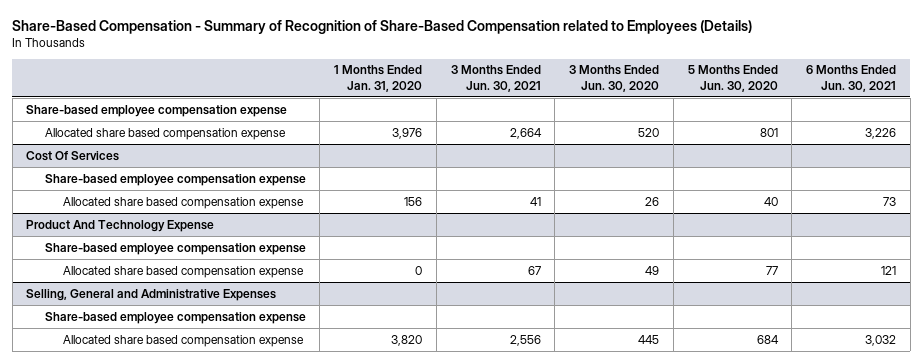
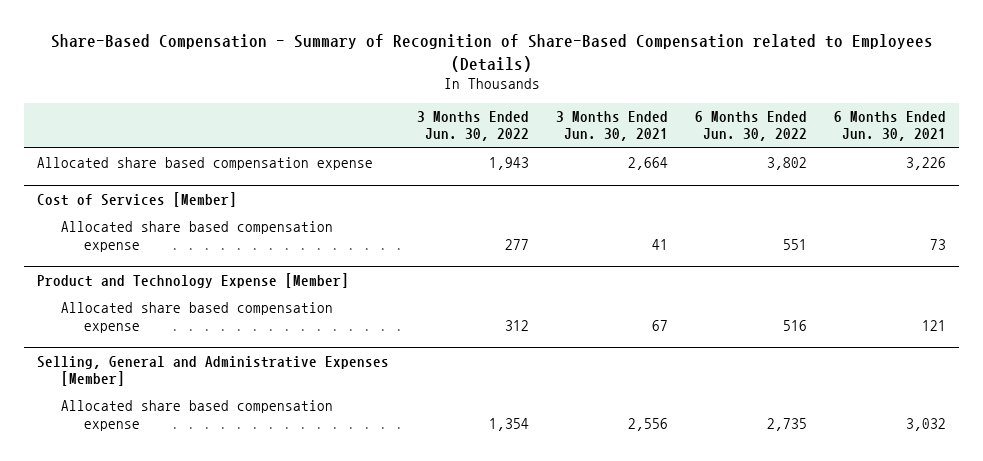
- | 1 Months Ended Jan. 31, 2020 | 3 Months Ended Jun. 30, 2021 | 3 Months Ended Jun. 30, 2020 | 5 Months Ended Jun. 30, 2020 | 6 Months Ended Jun. 30, 2021
+ | 3 Months Ended Jun. 30, 2022 | 3 Months Ended Jun. 30, 2021 | 6 Months Ended Jun. 30, 2022 | 6 Months Ended Jun. 30, 2021
- Share-based employee compensation expense
- Cost Of Services
- Share-based employee compensation expense
+ Cost of Services [Member]
- Product And Technology Expense
- Share-based employee compensation expense
+ Product and Technology Expense [Member]
- Selling, General and Administrative Expenses
- Share-based employee compensation expense
+ Selling, General and Administrative Expenses [Member]

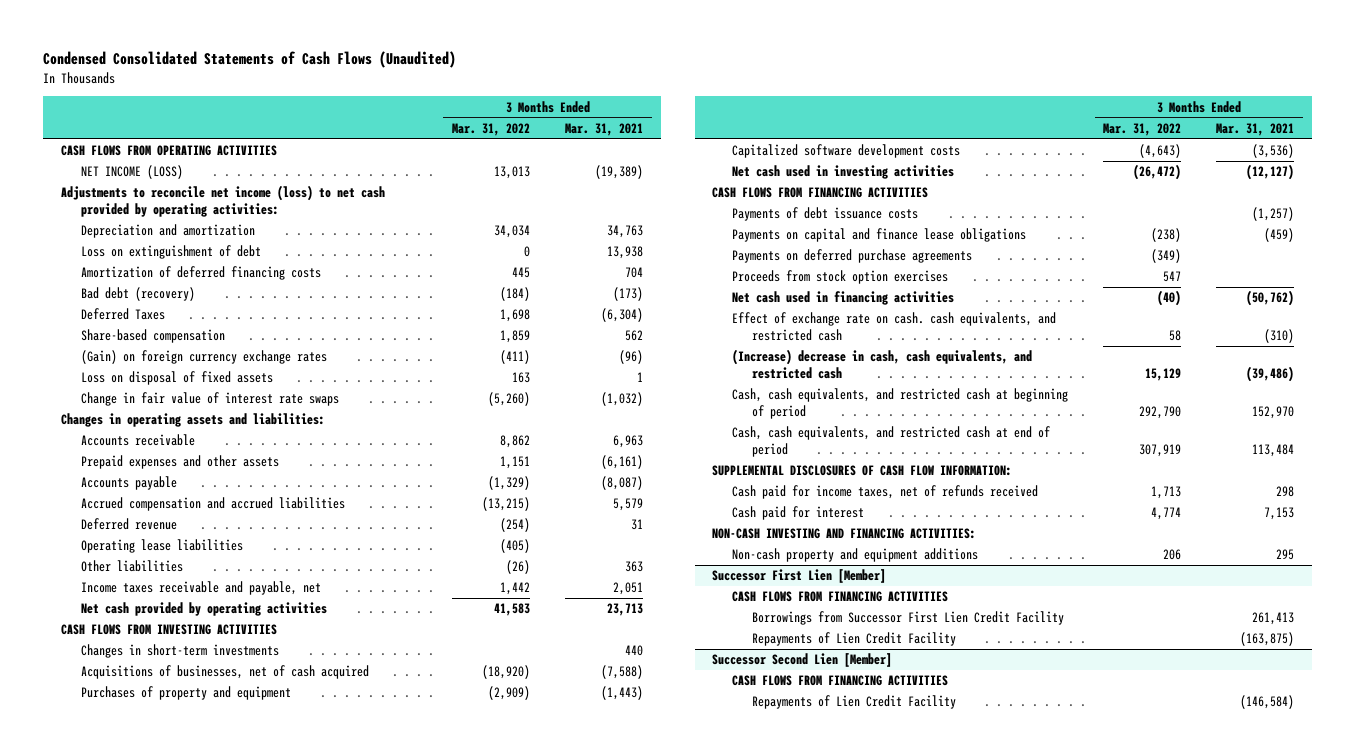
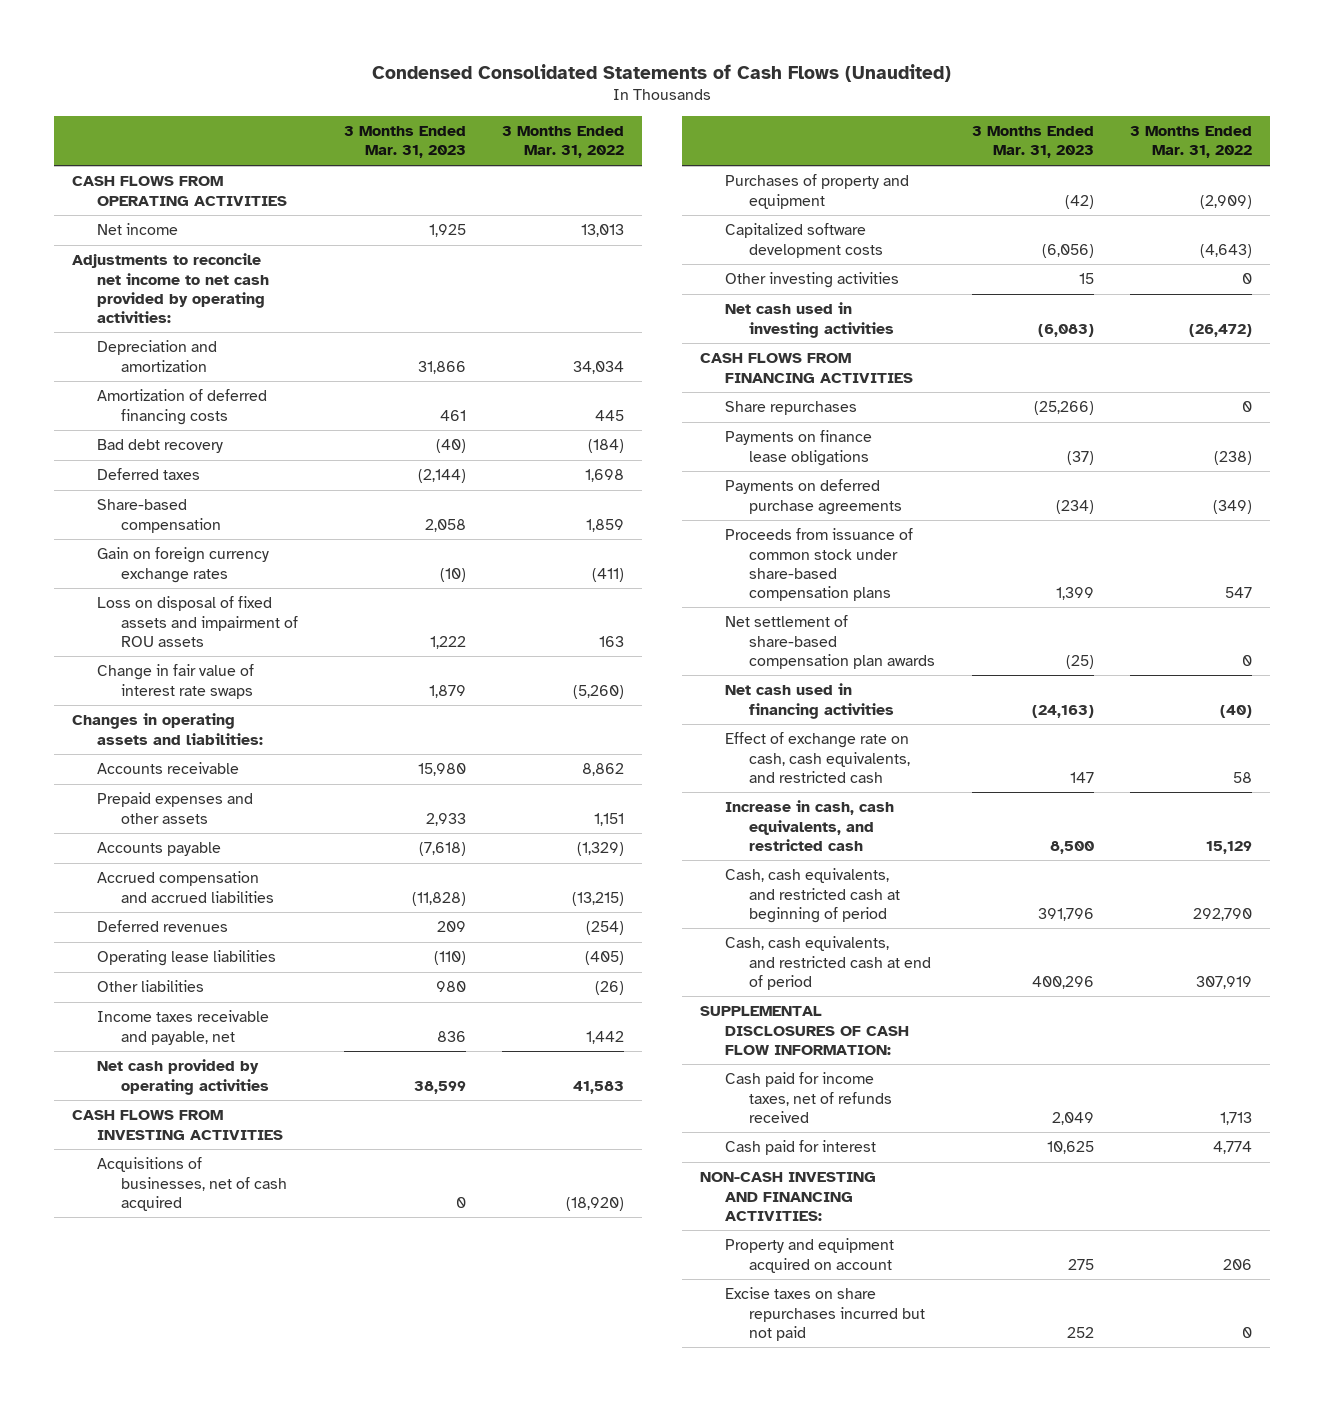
- | 3 Months Ended Mar. 31, 2022 | 3 Months Ended Mar. 31, 2021
+ | 3 Months Ended Mar. 31, 2023 | 3 Months Ended Mar. 31, 2022
- NET INCOME (LOSS) | 13,013 | (19,389)
- Adjustments to reconcile net income (loss) to net cash provided by operating activities:
+ Net income | 1,925 | 13,013
+ Adjustments to reconcile net income to net cash provided by operating activities:
- Loss on extinguishment of debt | 0 | 13,938
- Bad debt (recovery) | (184) | (173)
- Deferred Taxes | 1,698 | (6,304)
+ Bad debt recovery | (40) | (184)
+ Deferred taxes | (2,144) | 1,698
- (Gain) on foreign currency exchange rates | (411) | (96)
- Loss on disposal of fixed assets | 163 | 1
+ Gain on foreign currency exchange rates | (10) | (411)
+ Loss on disposal of fixed assets and impairment of ROU assets | 1,222 | 163
- Deferred revenue | (254) | 31
+ Deferred revenues | 209 | (254)
- Changes in short-term investments | | 440
+ Other investing activities | 15 | 0
- Payments of debt issuance costs | | (1,257)
- Payments on capital and finance lease obligations | (238) | (459)
+ Share repurchases | (25,266) | 0
+ Payments on finance lease obligations | (37) | (238)
- Proceeds from stock option exercises | 547 |
+ Proceeds from issuance of common stock under share-based compensation plans | 1,399 | 547
+ Net settlement of share-based compensation plan awards | (25) | 0
- Effect of exchange rate on cash. cash equivalents, and restricted cash | 58 | (310)
- (Increase) decrease in cash, cash equivalents, and restricted cash | 15,129 | (39,486)
+ Effect of exchange rate on cash, cash equivalents, and restricted cash | 147 | 58
+ Increase in cash, cash equivalents, and restricted cash | 8,500 | 15,129
- Non-cash property and equipment additions | 206 | 295
- Successor First Lien [Member]
- CASH FLOWS FROM FINANCING ACTIVITIES
- Borrowings from Successor First Lien Credit Facility | | 261,413
- Repayments of Lien Credit Facility | | (163,875)
- Successor Second Lien [Member]
- CASH FLOWS FROM FINANCING ACTIVITIES
- Repayments of Lien Credit Facility | | (146,584)
+ Property and equipment acquired on account | 275 | 206
+ Excise taxes on share repurchases incurred but not paid | 252 | 0

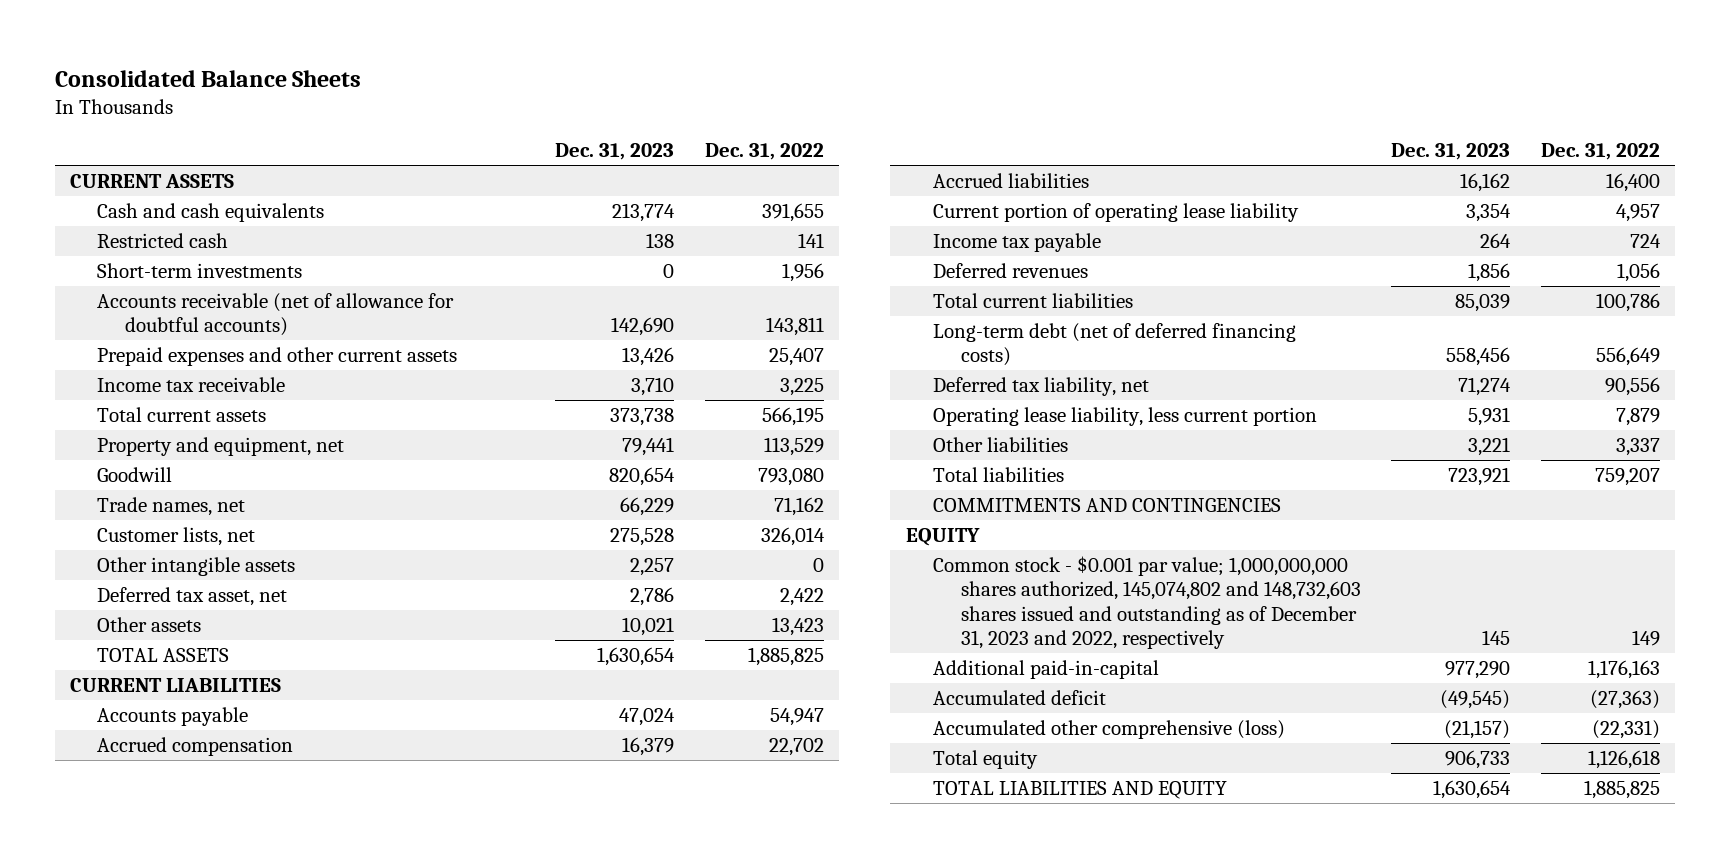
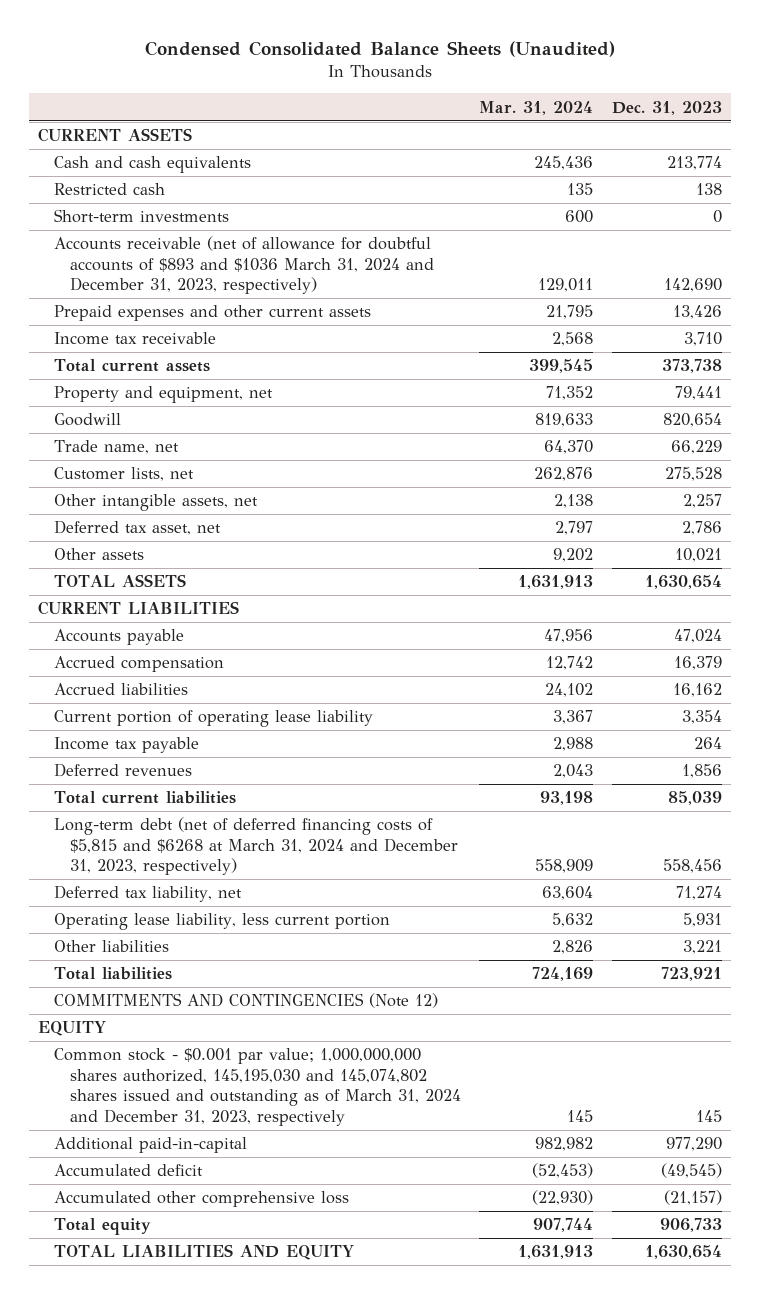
- Consolidated Balance Sheets
+ Condensed Consolidated Balance Sheets (Unaudited)
- | Dec. 31, 2023 | Dec. 31, 2022
+ | Mar. 31, 2024 | Dec. 31, 2023
- Accounts receivable (net of allowance for doubtful accounts) | 142,690 | 143,811
+ Accounts receivable (net of allowance for doubtful accounts of $893 and $1036 March 31, 2024 and December 31, 2023, respectively) | 129,011 | 142,690
- Trade names, net | 66,229 | 71,162
+ Trade name, net | 64,370 | 66,229
- Other intangible assets | 2,257 | 0
+ Other intangible assets, net | 2,138 | 2,257
- Long-term debt (net of deferred financing costs) | 558,456 | 556,649
+ Long-term debt (net of deferred financing costs of $5,815 and $6268 at March 31, 2024 and December 31, 2023, respectively) | 558,909 | 558,456
- COMMITMENTS AND CONTINGENCIES
+ COMMITMENTS AND CONTINGENCIES (Note 12)
- Common stock - $0.001 par value; 1,000,000,000 shares authorized, 145,074,802 and 148,732,603 shares issued and outstanding as of December 31, 2023 and 2022, respectively | 145 | 149
+ Common stock - $0.001 par value; 1,000,000,000 shares authorized, 145,195,030 and 145,074,802 shares issued and outstanding as of March 31, 2024 and December 31, 2023, respectively | 145 | 145
- Accumulated other comprehensive (loss) | (21,157) | (22,331)
+ Accumulated other comprehensive loss | (22,930) | (21,157)

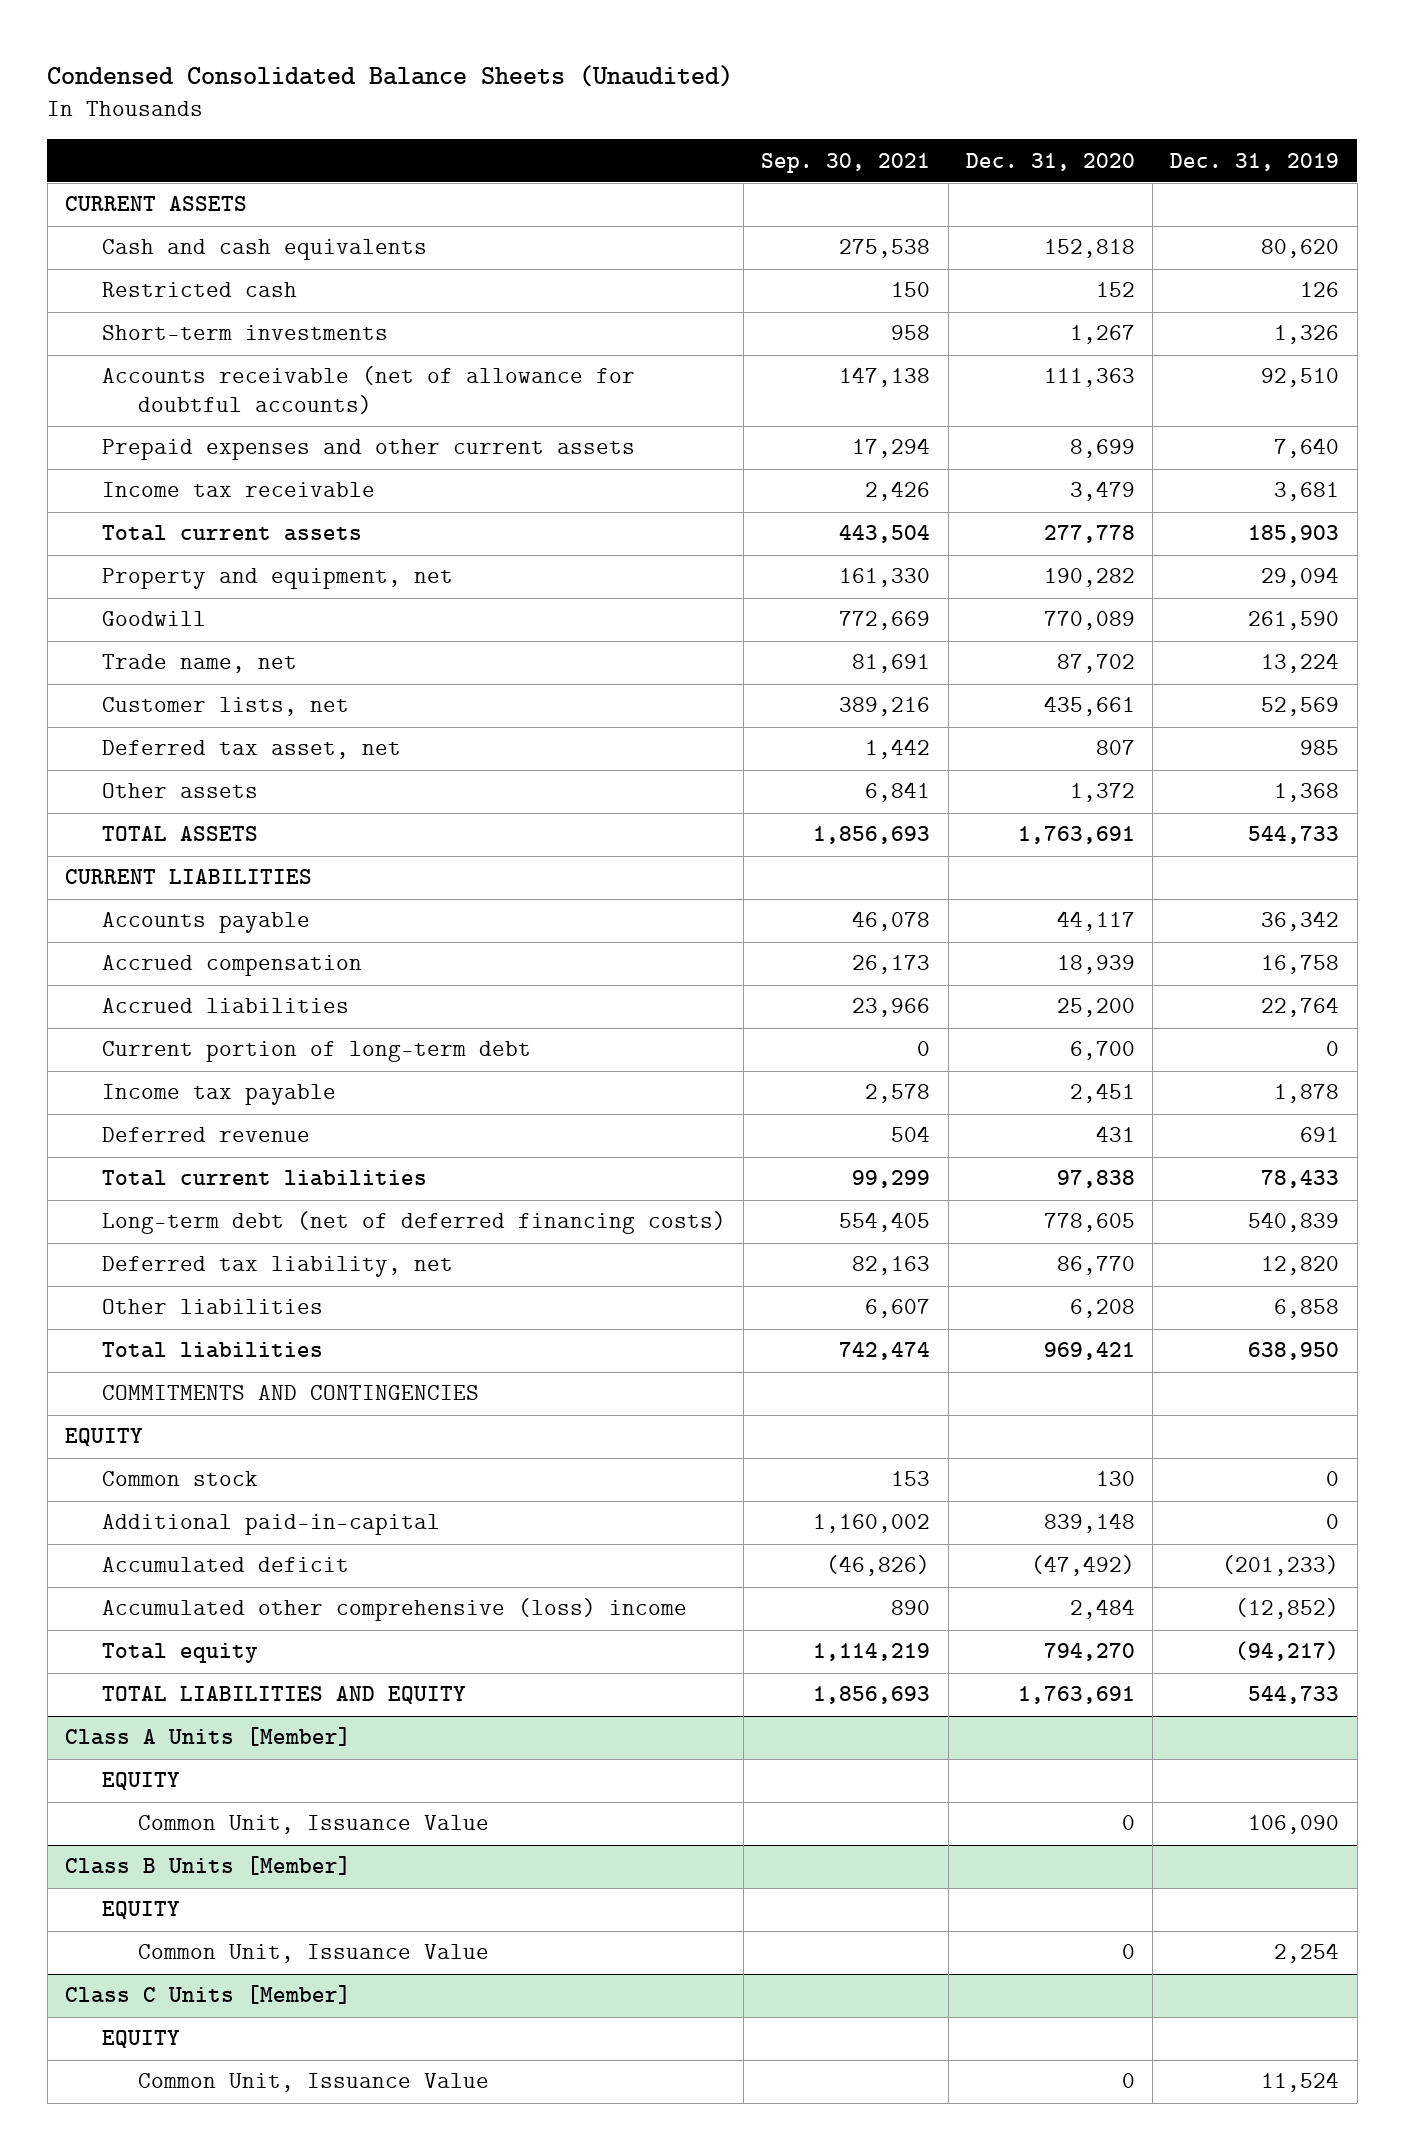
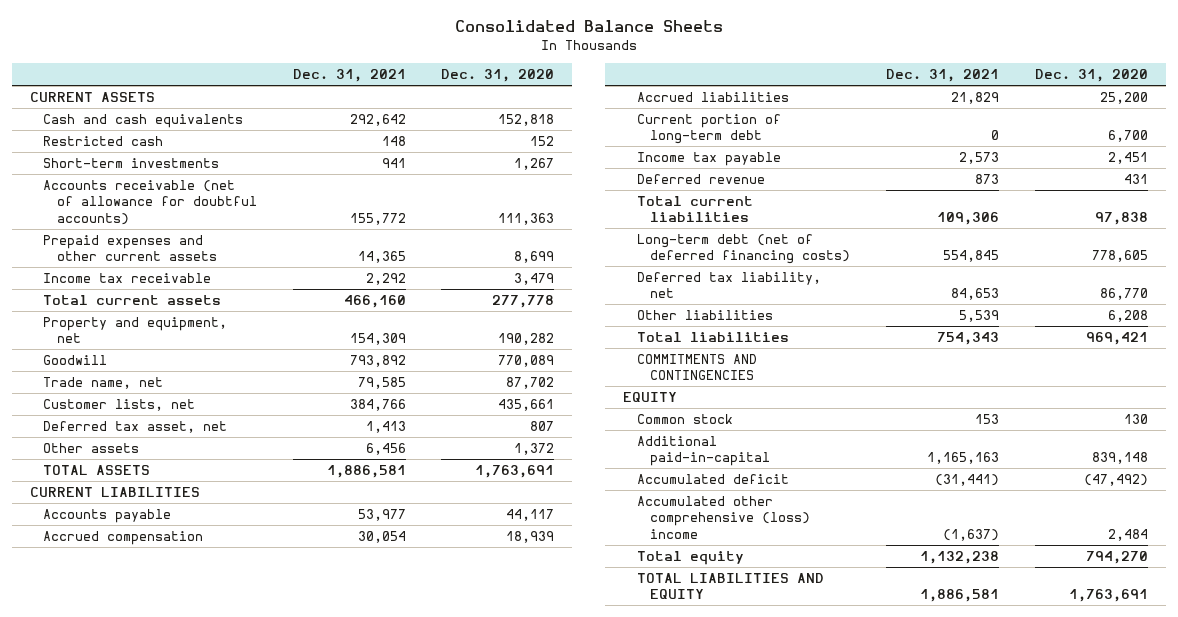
- Condensed Consolidated Balance Sheets (Unaudited)
+ Consolidated Balance Sheets
- | Sep. 30, 2021 | Dec. 31, 2020 | Dec. 31, 2019
+ | Dec. 31, 2021 | Dec. 31, 2020
- Class A Units [Member]
- EQUITY
- Common Unit, Issuance Value | | 0 | 106,090
- Class B Units [Member]
- EQUITY
- Common Unit, Issuance Value | | 0 | 2,254
- Class C Units [Member]
- EQUITY
- Common Unit, Issuance Value | | 0 | 11,524

